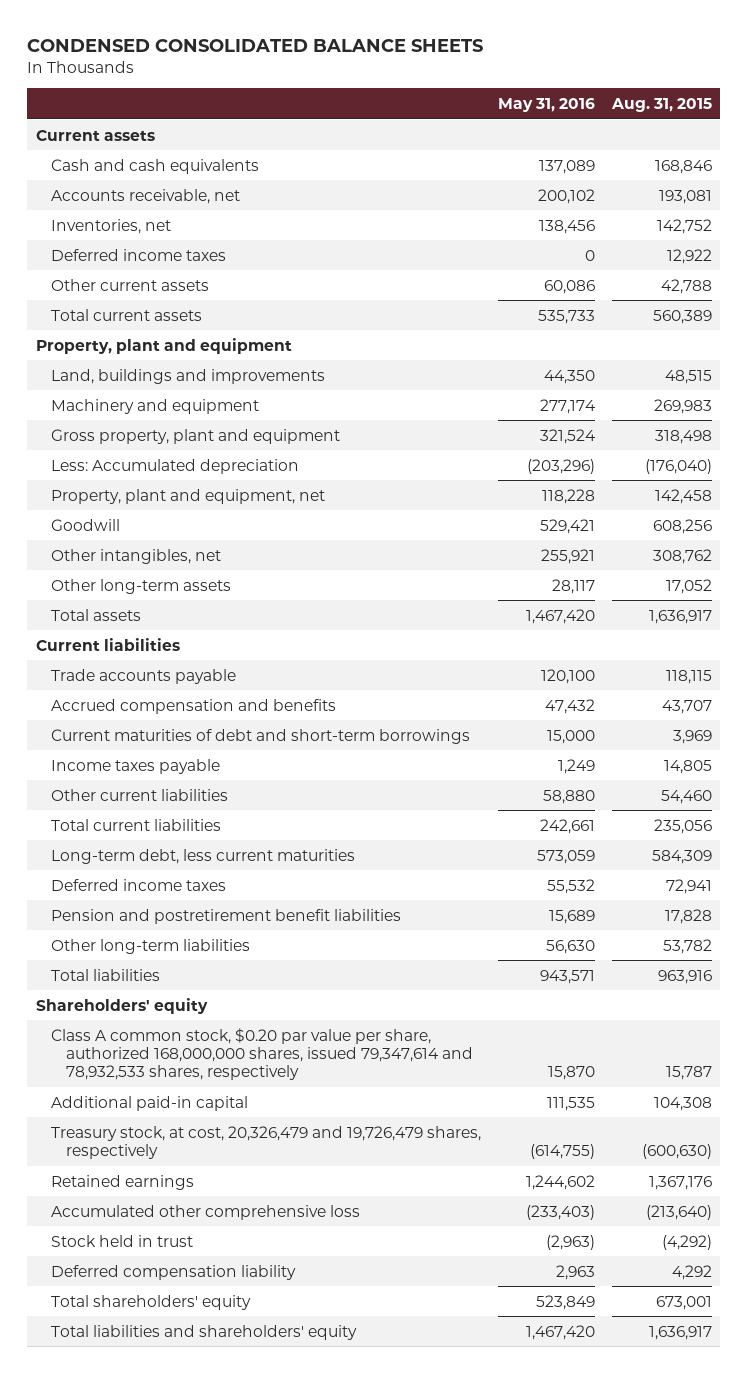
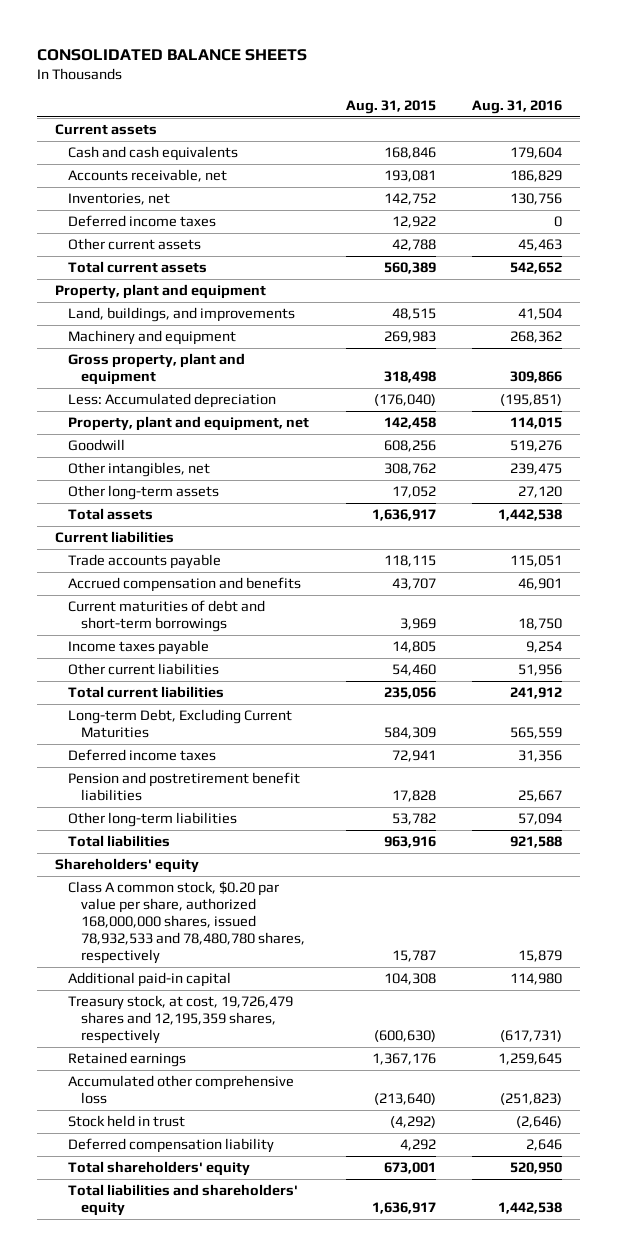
- CONDENSED CONSOLIDATED BALANCE SHEETS
+ CONSOLIDATED BALANCE SHEETS
- | May 31, 2016 | Aug. 31, 2015
+ | Aug. 31, 2015 | Aug. 31, 2016
- Land, buildings and improvements | 44,350 | 48,515
+ Land, buildings, and improvements | 48,515 | 41,504
- Long-term debt, less current maturities | 573,059 | 584,309
+ Long-term Debt, Excluding Current Maturities | 584,309 | 565,559
- Class A common stock, $0.20 par value per share, authorized 168,000,000 shares, issued 79,347,614 and 78,932,533 shares, respectively | 15,870 | 15,787
+ Class A common stock, $0.20 par value per share, authorized 168,000,000 shares, issued 78,932,533 and 78,480,780 shares, respectively | 15,787 | 15,879
- Treasury stock, at cost, 20,326,479 and 19,726,479 shares, respectively | (614,755) | (600,630)
+ Treasury stock, at cost, 19,726,479 shares and 12,195,359 shares, respectively | (600,630) | (617,731)

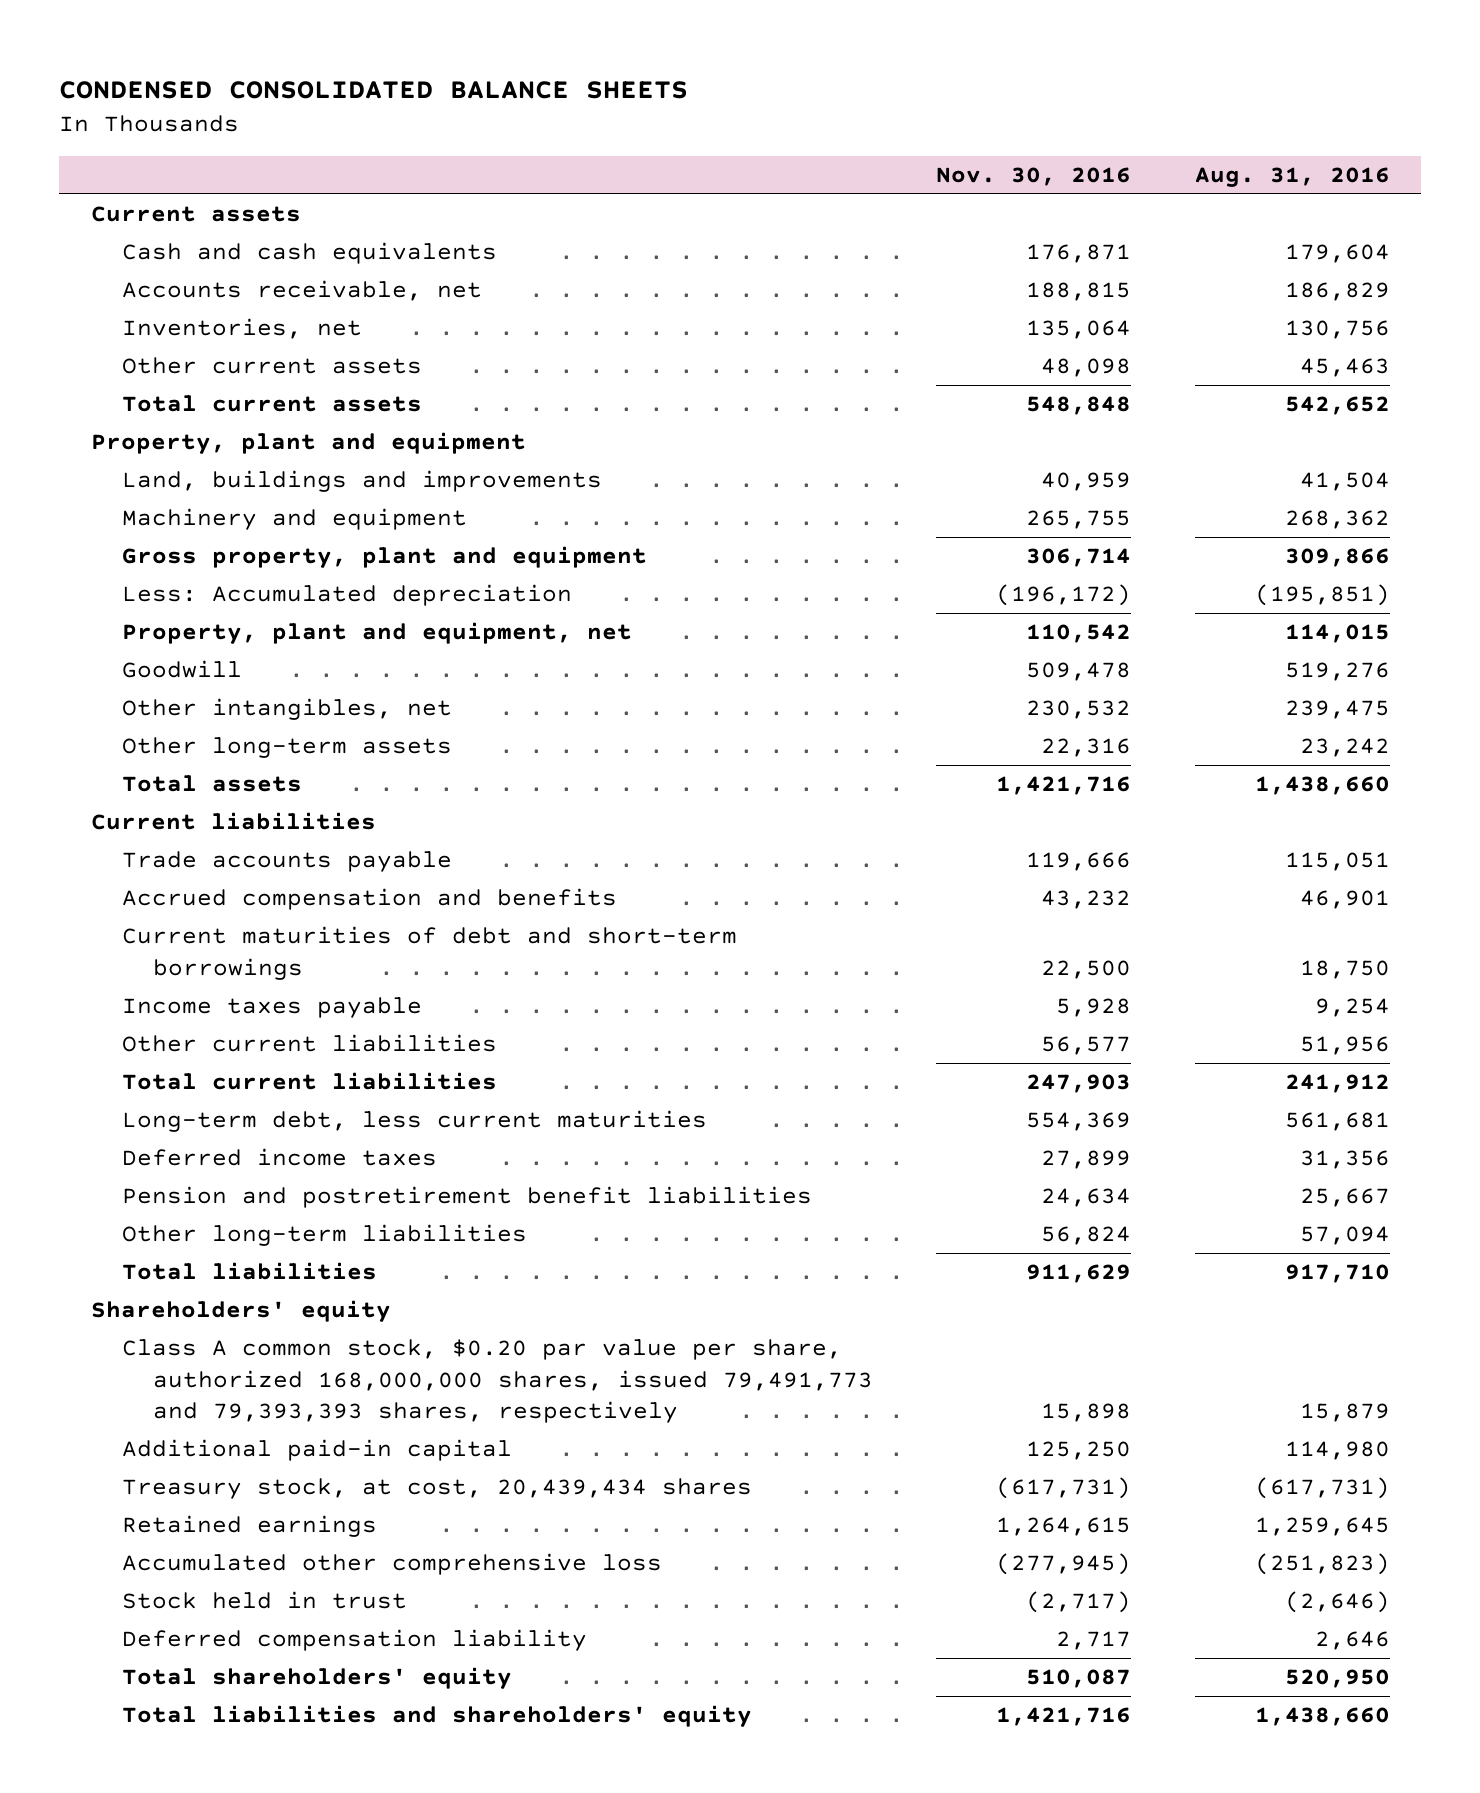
- CONSOLIDATED BALANCE SHEETS
+ CONDENSED CONSOLIDATED BALANCE SHEETS
- | Aug. 31, 2015 | Aug. 31, 2016
+ | Nov. 30, 2016 | Aug. 31, 2016
- Deferred income taxes | 12,922 | 0
- Land, buildings, and improvements | 48,515 | 41,504
+ Land, buildings and improvements | 40,959 | 41,504
- Other long-term assets | 17,052 | 27,120
- Total assets | 1,636,917 | 1,442,538
+ Other long-term assets | 22,316 | 23,242
+ Total assets | 1,421,716 | 1,438,660
- Long-term Debt, Excluding Current Maturities | 584,309 | 565,559
+ Long-term debt, less current maturities | 554,369 | 561,681
- Total liabilities | 963,916 | 921,588
+ Total liabilities | 911,629 | 917,710
- Class A common stock, $0.20 par value per share, authorized 168,000,000 shares, issued 78,932,533 and 78,480,780 shares, respectively | 15,787 | 15,879
+ Class A common stock, $0.20 par value per share, authorized 168,000,000 shares, issued 79,491,773 and 79,393,393 shares, respectively | 15,898 | 15,879
- Treasury stock, at cost, 19,726,479 shares and 12,195,359 shares, respectively | (600,630) | (617,731)
+ Treasury stock, at cost, 20,439,434 shares | (617,731) | (617,731)
- Total liabilities and shareholders' equity | 1,636,917 | 1,442,538
+ Total liabilities and shareholders' equity | 1,421,716 | 1,438,660

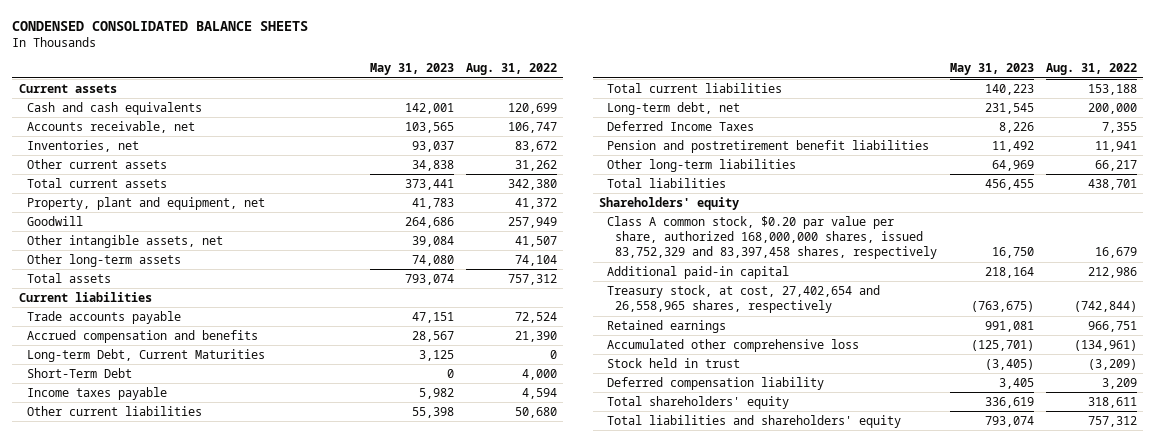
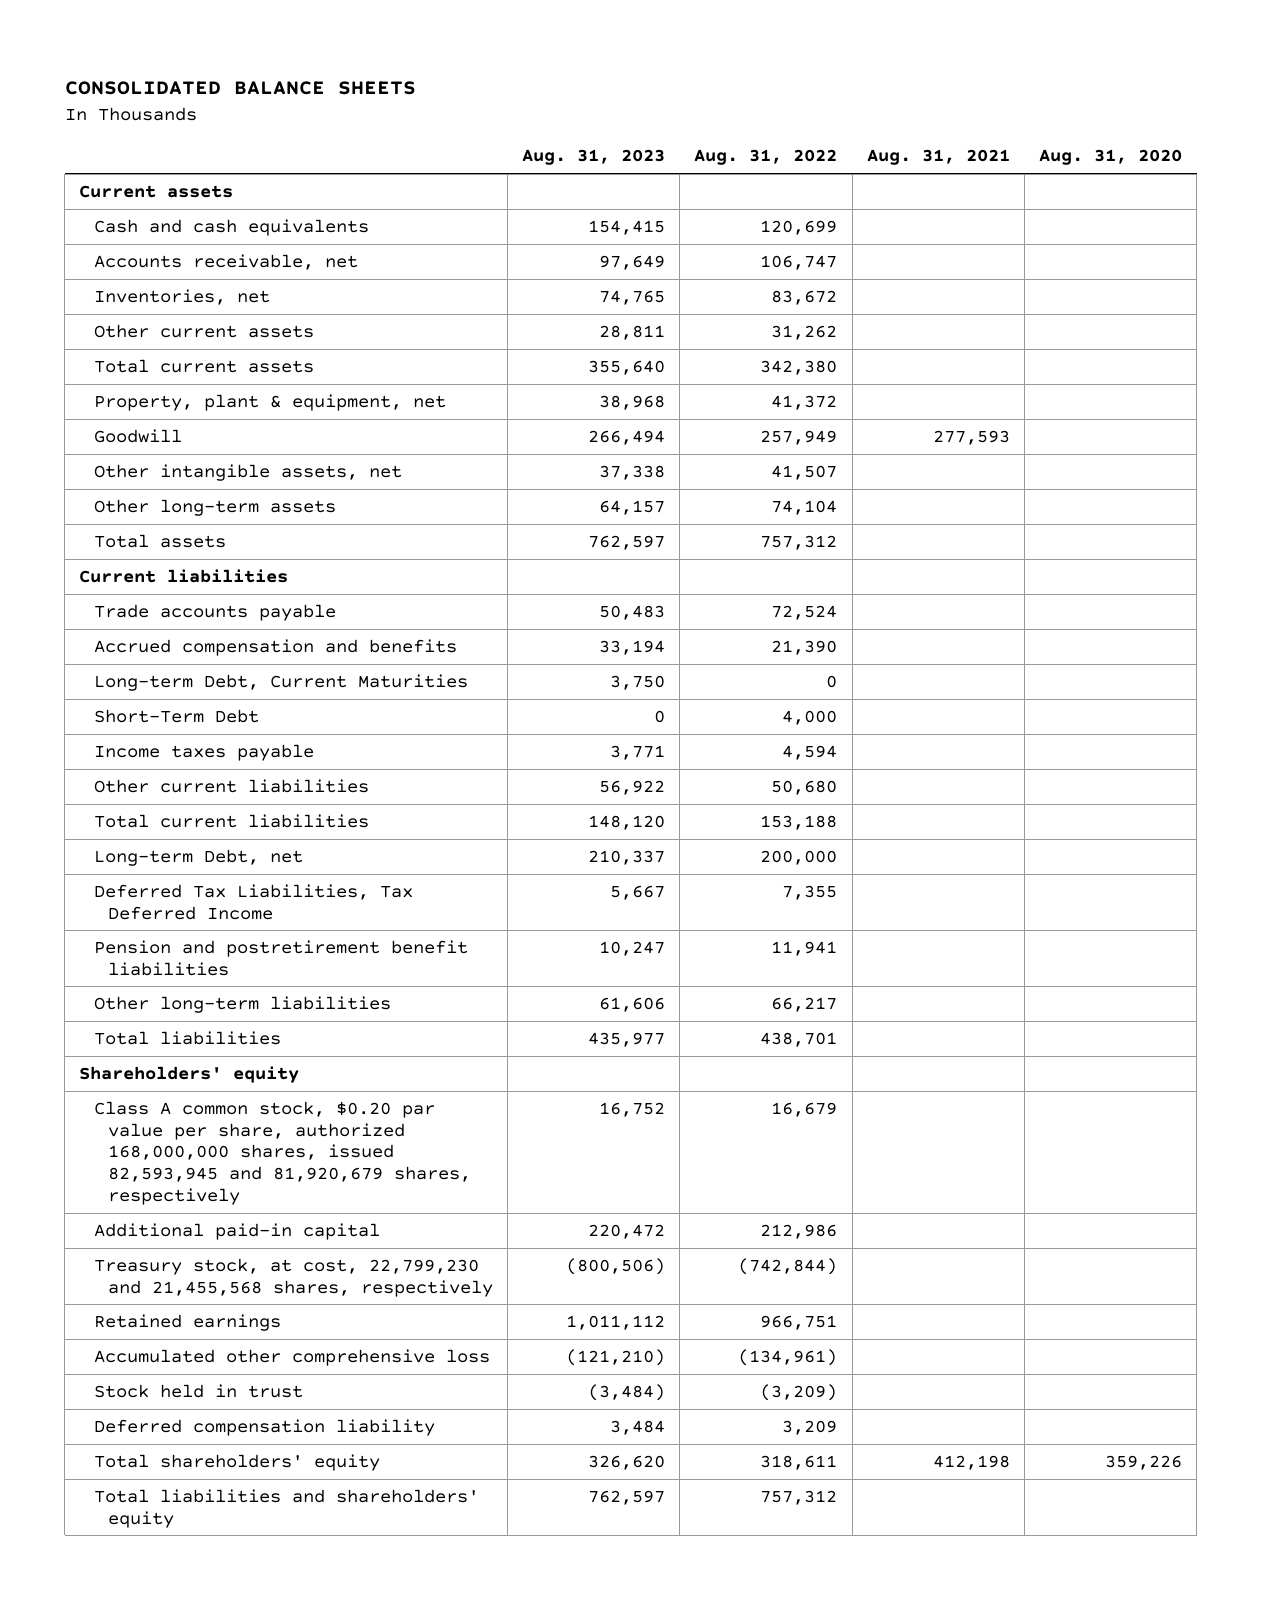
- CONDENSED CONSOLIDATED BALANCE SHEETS
+ CONSOLIDATED BALANCE SHEETS
- | May 31, 2023 | Aug. 31, 2022
+ | Aug. 31, 2023 | Aug. 31, 2022 | Aug. 31, 2021 | Aug. 31, 2020
- Property, plant and equipment, net | 41,783 | 41,372
+ Property, plant & equipment, net | 38,968 | 41,372 | |
- Long-term debt, net | 231,545 | 200,000
- Deferred Income Taxes | 8,226 | 7,355
+ Long-term Debt, net | 210,337 | 200,000 | |
+ Deferred Tax Liabilities, Tax Deferred Income | 5,667 | 7,355 | |
- Class A common stock, $0.20 par value per share, authorized 168,000,000 shares, issued 83,752,329 and 83,397,458 shares, respectively | 16,750 | 16,679
+ Class A common stock, $0.20 par value per share, authorized 168,000,000 shares, issued 82,593,945 and 81,920,679 shares, respectively | 16,752 | 16,679 | |
- Treasury stock, at cost, 27,402,654 and 26,558,965 shares, respectively | (763,675) | (742,844)
+ Treasury stock, at cost, 22,799,230 and 21,455,568 shares, respectively | (800,506) | (742,844) | |

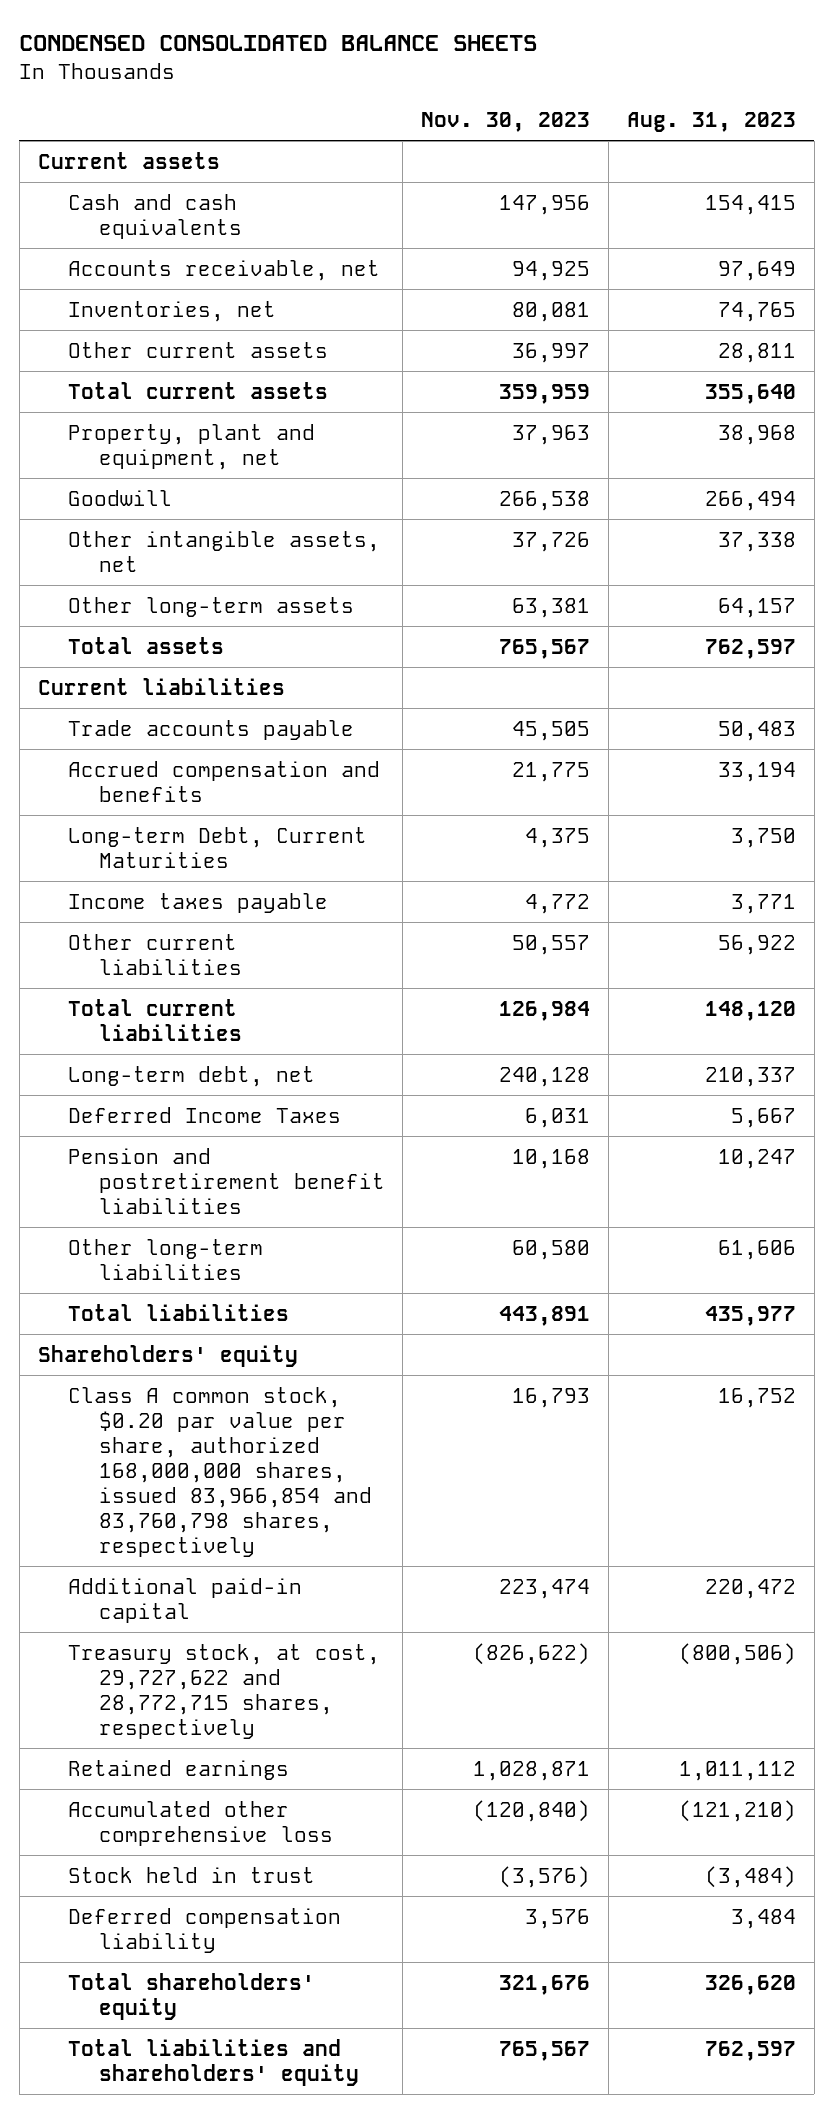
- CONSOLIDATED BALANCE SHEETS
+ CONDENSED CONSOLIDATED BALANCE SHEETS
- | Aug. 31, 2023 | Aug. 31, 2022 | Aug. 31, 2021 | Aug. 31, 2020
+ | Nov. 30, 2023 | Aug. 31, 2023
- Property, plant & equipment, net | 38,968 | 41,372 | |
+ Property, plant and equipment, net | 37,963 | 38,968
- Short-Term Debt | 0 | 4,000 | |
- Long-term Debt, net | 210,337 | 200,000 | |
- Deferred Tax Liabilities, Tax Deferred Income | 5,667 | 7,355 | |
+ Long-term debt, net | 240,128 | 210,337
+ Deferred Income Taxes | 6,031 | 5,667
- Class A common stock, $0.20 par value per share, authorized 168,000,000 shares, issued 82,593,945 and 81,920,679 shares, respectively | 16,752 | 16,679 | |
+ Class A common stock, $0.20 par value per share, authorized 168,000,000 shares, issued 83,966,854 and 83,760,798 shares, respectively | 16,793 | 16,752
- Treasury stock, at cost, 22,799,230 and 21,455,568 shares, respectively | (800,506) | (742,844) | |
+ Treasury stock, at cost, 29,727,622 and 28,772,715 shares, respectively | (826,622) | (800,506)

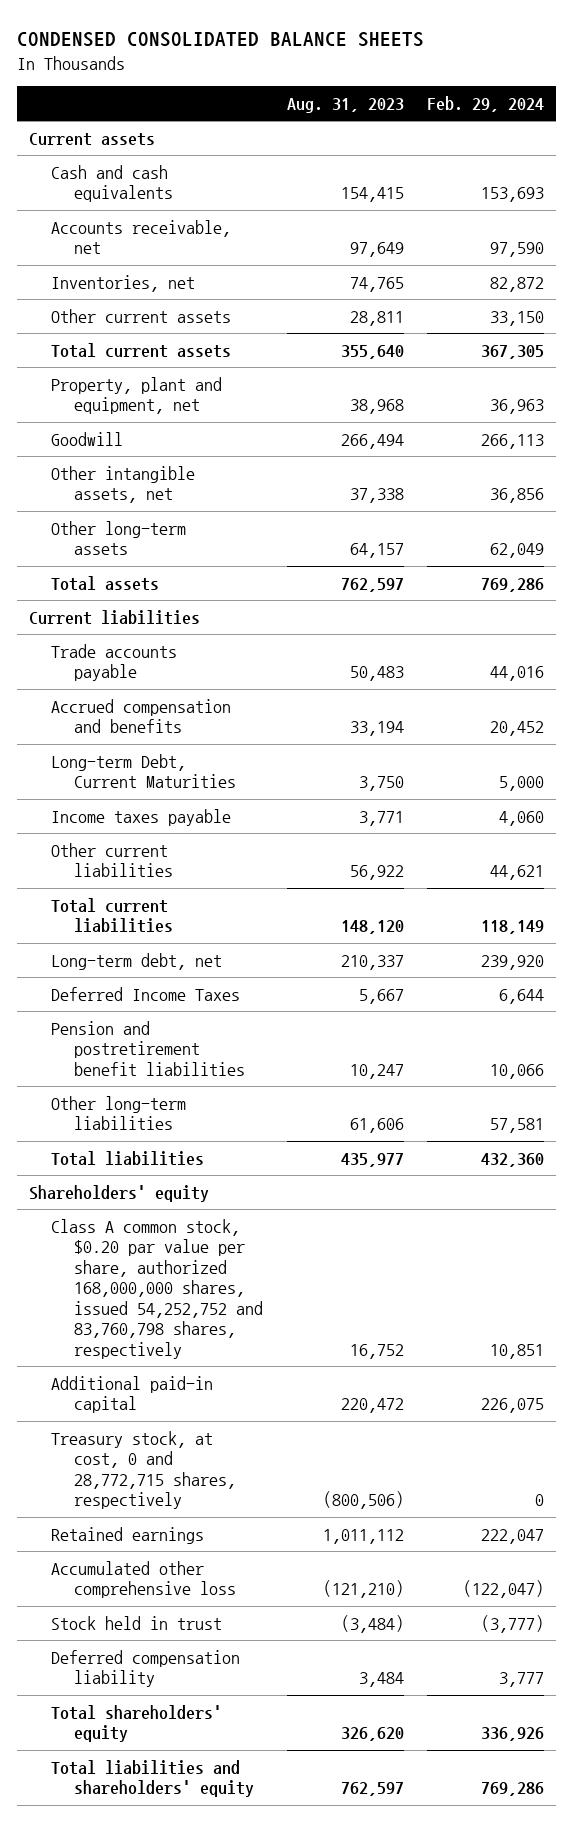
- | Nov. 30, 2023 | Aug. 31, 2023
+ | Aug. 31, 2023 | Feb. 29, 2024
- Class A common stock, $0.20 par value per share, authorized 168,000,000 shares, issued 83,966,854 and 83,760,798 shares, respectively | 16,793 | 16,752
+ Class A common stock, $0.20 par value per share, authorized 168,000,000 shares, issued 54,252,752 and 83,760,798 shares, respectively | 16,752 | 10,851
- Treasury stock, at cost, 29,727,622 and 28,772,715 shares, respectively | (826,622) | (800,506)
+ Treasury stock, at cost, 0 and 28,772,715 shares, respectively | (800,506) | 0

